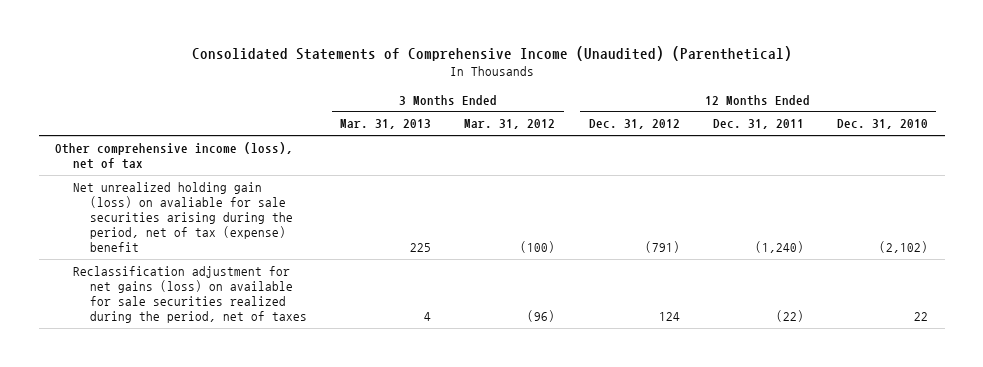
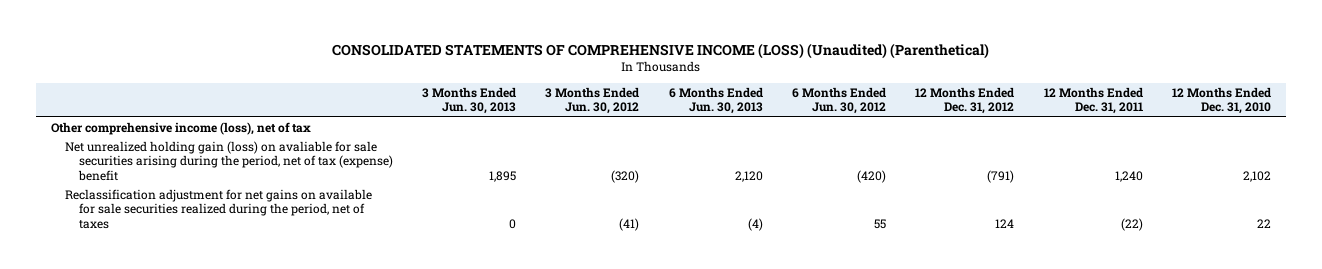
- Consolidated Statements of Comprehensive Income (Unaudited) (Parenthetical)
+ CONSOLIDATED STATEMENTS OF COMPREHENSIVE INCOME (LOSS) (Unaudited) (Parenthetical)
- | 3 Months Ended Mar. 31, 2013 | 3 Months Ended Mar. 31, 2012 | 12 Months Ended Dec. 31, 2012 | 12 Months Ended Dec. 31, 2011 | 12 Months Ended Dec. 31, 2010
+ | 3 Months Ended Jun. 30, 2013 | 3 Months Ended Jun. 30, 2012 | 6 Months Ended Jun. 30, 2013 | 6 Months Ended Jun. 30, 2012 | 12 Months Ended Dec. 31, 2012 | 12 Months Ended Dec. 31, 2011 | 12 Months Ended Dec. 31, 2010
- Net unrealized holding gain (loss) on avaliable for sale securities arising during the period, net of tax (expense) benefit | 225 | (100) | (791) | (1,240) | (2,102)
- Reclassification adjustment for net gains (loss) on available for sale securities realized during the period, net of taxes | 4 | (96) | 124 | (22) | 22
+ Net unrealized holding gain (loss) on avaliable for sale securities arising during the period, net of tax (expense) benefit | 1,895 | (320) | 2,120 | (420) | (791) | 1,240 | 2,102
+ Reclassification adjustment for net gains on available for sale securities realized during the period, net of taxes | 0 | (41) | (4) | 55 | 124 | (22) | 22

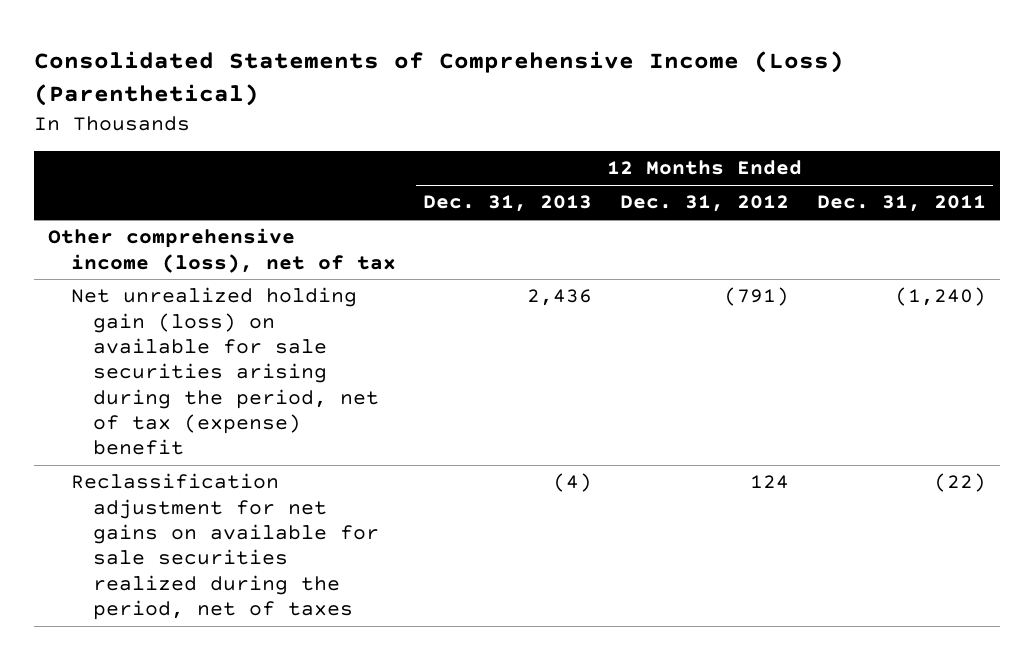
- CONSOLIDATED STATEMENTS OF COMPREHENSIVE INCOME (LOSS) (Unaudited) (Parenthetical)
+ Consolidated Statements of Comprehensive Income (Loss) (Parenthetical)
- | 3 Months Ended Jun. 30, 2013 | 3 Months Ended Jun. 30, 2012 | 6 Months Ended Jun. 30, 2013 | 6 Months Ended Jun. 30, 2012 | 12 Months Ended Dec. 31, 2012 | 12 Months Ended Dec. 31, 2011 | 12 Months Ended Dec. 31, 2010
+ | 12 Months Ended Dec. 31, 2013 | 12 Months Ended Dec. 31, 2012 | 12 Months Ended Dec. 31, 2011
- Net unrealized holding gain (loss) on avaliable for sale securities arising during the period, net of tax (expense) benefit | 1,895 | (320) | 2,120 | (420) | (791) | 1,240 | 2,102
+ Net unrealized holding gain (loss) on available for sale securities arising during the period, net of tax (expense) benefit | 2,436 | (791) | (1,240)

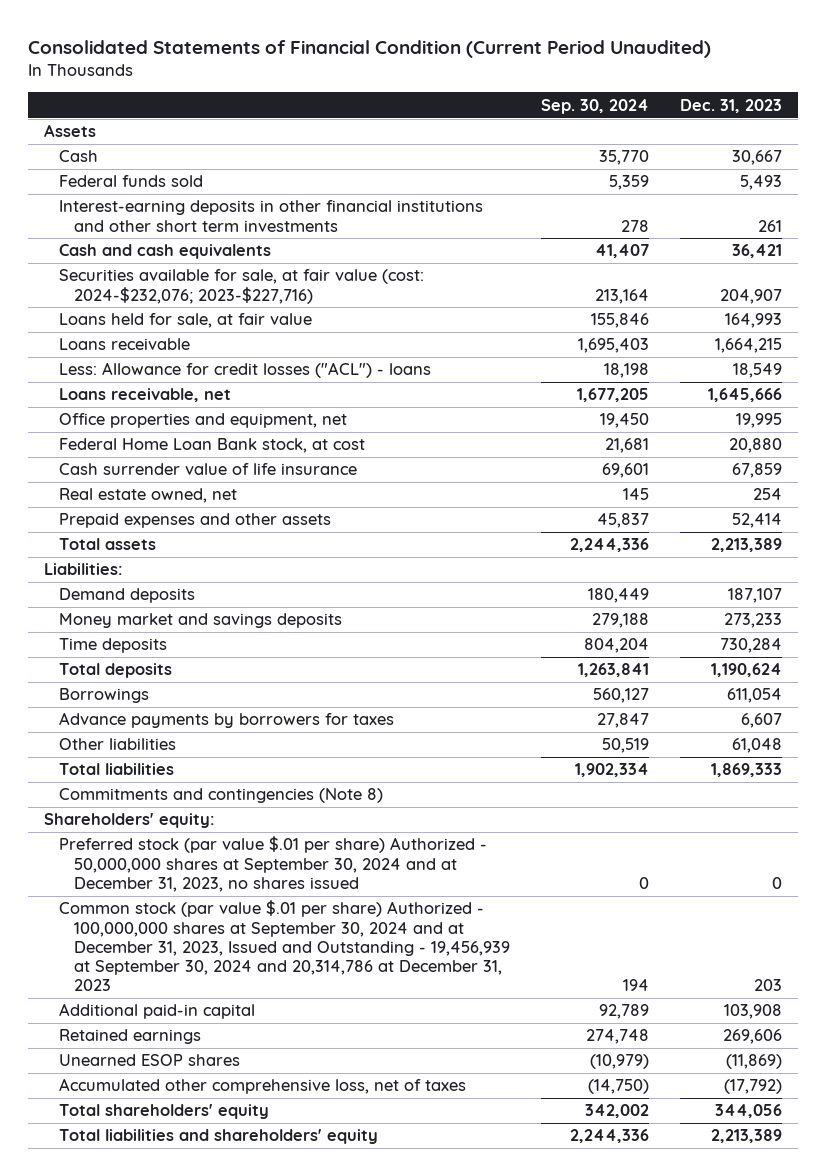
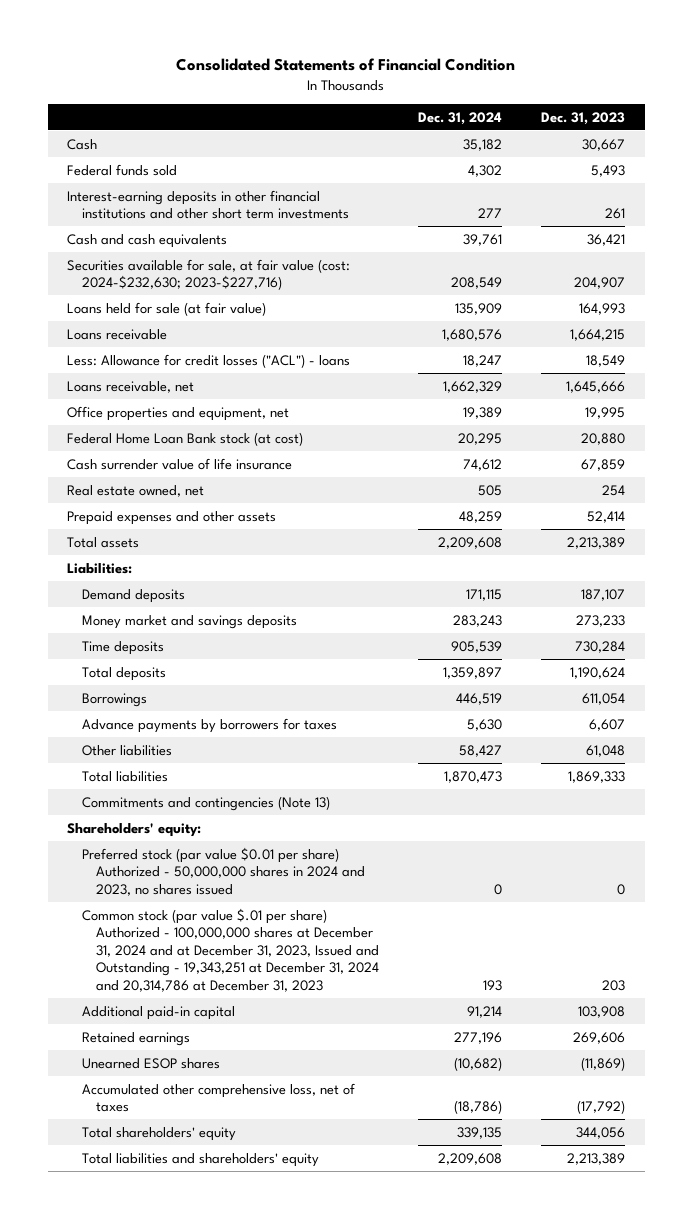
- Consolidated Statements of Financial Condition (Current Period Unaudited)
+ Consolidated Statements of Financial Condition
- | Sep. 30, 2024 | Dec. 31, 2023
+ | Dec. 31, 2024 | Dec. 31, 2023
- Assets
- Securities available for sale, at fair value (cost: 2024-$232,076; 2023-$227,716) | 213,164 | 204,907
- Loans held for sale, at fair value | 155,846 | 164,993
+ Securities available for sale, at fair value (cost: 2024-$232,630; 2023-$227,716) | 208,549 | 204,907
+ Loans held for sale (at fair value) | 135,909 | 164,993
- Federal Home Loan Bank stock, at cost | 21,681 | 20,880
+ Federal Home Loan Bank stock (at cost) | 20,295 | 20,880
- Commitments and contingencies (Note 8)
+ Commitments and contingencies (Note 13)
- Preferred stock (par value $.01 per share) Authorized - 50,000,000 shares at September 30, 2024 and at December 31, 2023, no shares issued | 0 | 0
- Common stock (par value $.01 per share) Authorized - 100,000,000 shares at September 30, 2024 and at December 31, 2023, Issued and Outstanding - 19,456,939 at September 30, 2024 and 20,314,786 at December 31, 2023 | 194 | 203
+ Preferred stock (par value $0.01 per share) Authorized - 50,000,000 shares in 2024 and 2023, no shares issued | 0 | 0
+ Common stock (par value $.01 per share) Authorized - 100,000,000 shares at December 31, 2024 and at December 31, 2023, Issued and Outstanding - 19,343,251 at December 31, 2024 and 20,314,786 at December 31, 2023 | 193 | 203

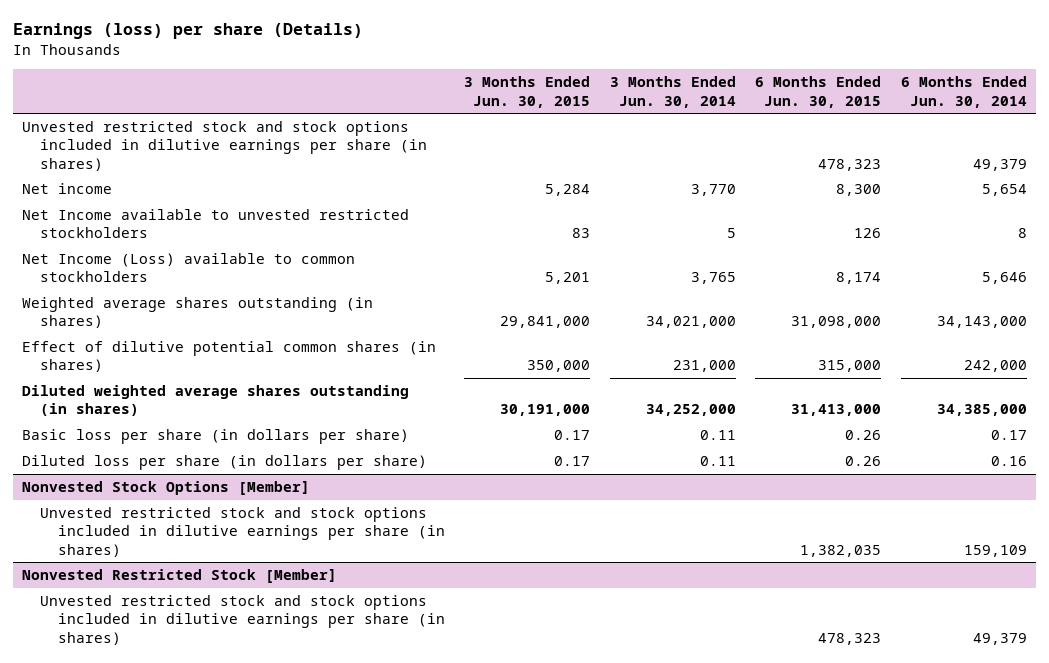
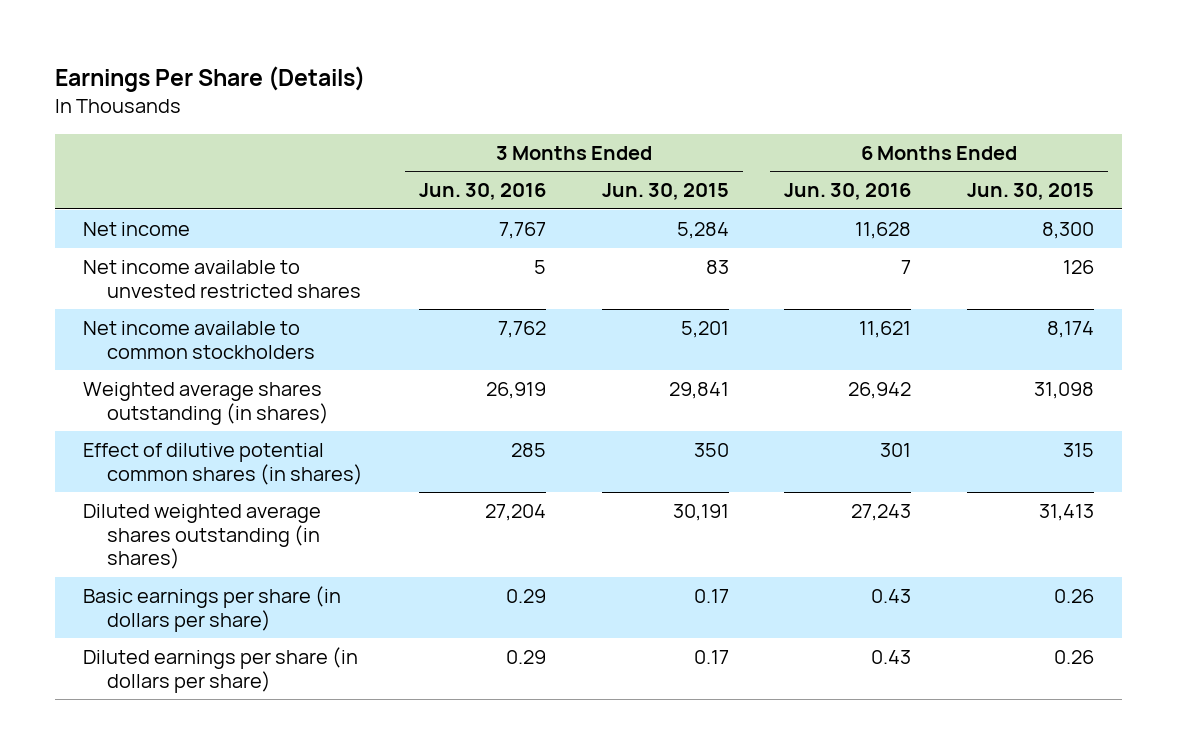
- Earnings (loss) per share (Details)
+ Earnings Per Share (Details)
- | 3 Months Ended Jun. 30, 2015 | 3 Months Ended Jun. 30, 2014 | 6 Months Ended Jun. 30, 2015 | 6 Months Ended Jun. 30, 2014
+ | 3 Months Ended Jun. 30, 2016 | 3 Months Ended Jun. 30, 2015 | 6 Months Ended Jun. 30, 2016 | 6 Months Ended Jun. 30, 2015
- Unvested restricted stock and stock options included in dilutive earnings per share (in shares) | | | 478,323 | 49,379
- Net Income available to unvested restricted stockholders | 83 | 5 | 126 | 8
- Net Income (Loss) available to common stockholders | 5,201 | 3,765 | 8,174 | 5,646
- Weighted average shares outstanding (in shares) | 29,841,000 | 34,021,000 | 31,098,000 | 34,143,000
- Effect of dilutive potential common shares (in shares) | 350,000 | 231,000 | 315,000 | 242,000
- Diluted weighted average shares outstanding (in shares) | 30,191,000 | 34,252,000 | 31,413,000 | 34,385,000
- Basic loss per share (in dollars per share) | 0.17 | 0.11 | 0.26 | 0.17
- Diluted loss per share (in dollars per share) | 0.17 | 0.11 | 0.26 | 0.16
- Nonvested Stock Options [Member]
- Unvested restricted stock and stock options included in dilutive earnings per share (in shares) | | | 1,382,035 | 159,109
- Nonvested Restricted Stock [Member]
- Unvested restricted stock and stock options included in dilutive earnings per share (in shares) | | | 478,323 | 49,379
+ Net income available to unvested restricted shares | 5 | 83 | 7 | 126
+ Net income available to common stockholders | 7,762 | 5,201 | 11,621 | 8,174
+ Weighted average shares outstanding (in shares) | 26,919 | 29,841 | 26,942 | 31,098
+ Effect of dilutive potential common shares (in shares) | 285 | 350 | 301 | 315
+ Diluted weighted average shares outstanding (in shares) | 27,204 | 30,191 | 27,243 | 31,413
+ Basic earnings per share (in dollars per share) | 0.29 | 0.17 | 0.43 | 0.26
+ Diluted earnings per share (in dollars per share) | 0.29 | 0.17 | 0.43 | 0.26

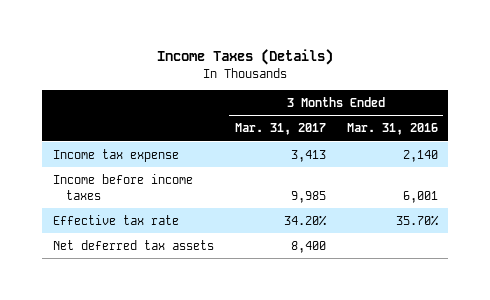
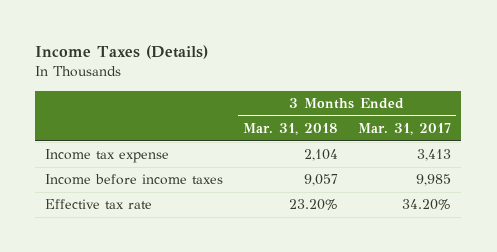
- | 3 Months Ended Mar. 31, 2017 | 3 Months Ended Mar. 31, 2016
+ | 3 Months Ended Mar. 31, 2018 | 3 Months Ended Mar. 31, 2017
- Net deferred tax assets | 8,400 |

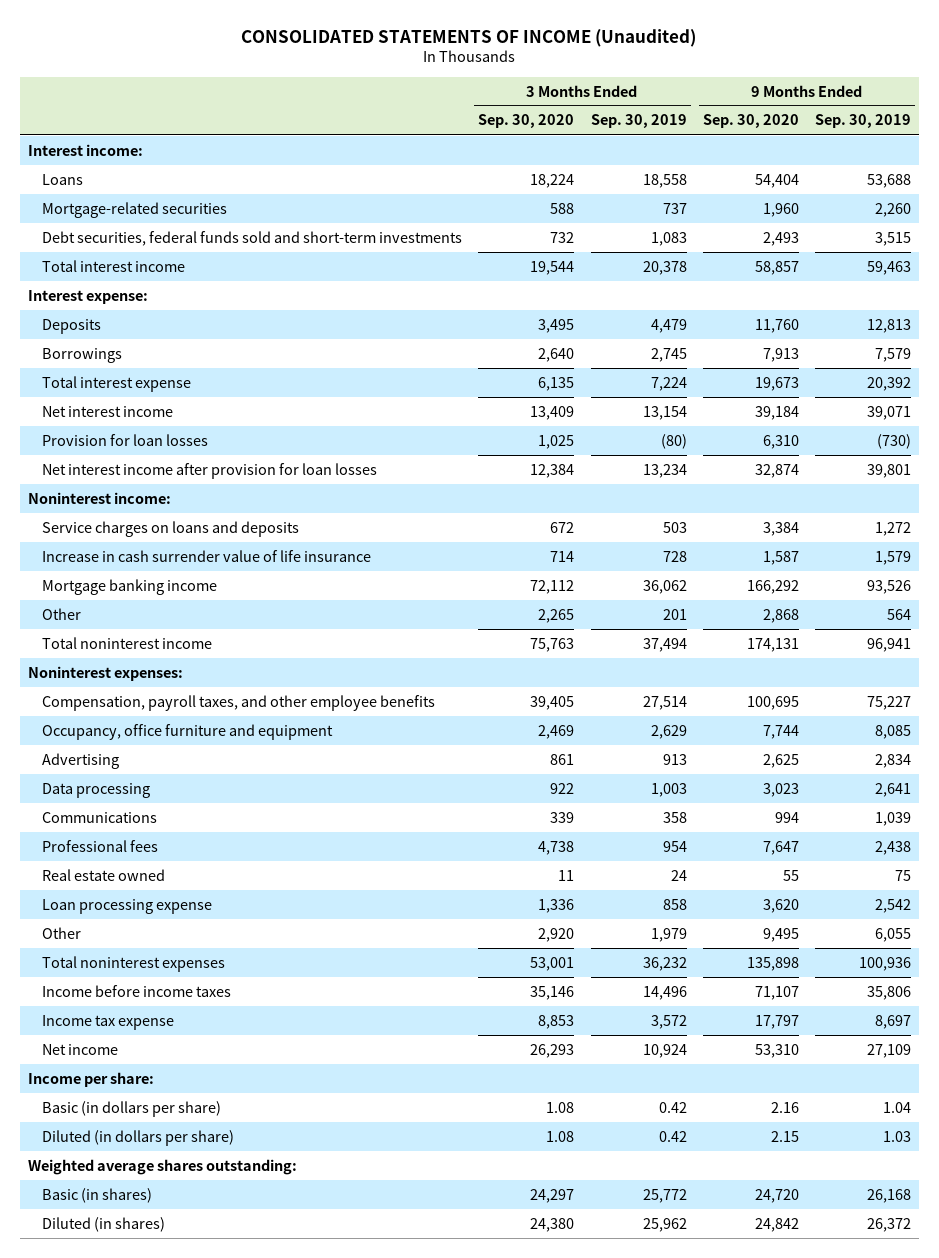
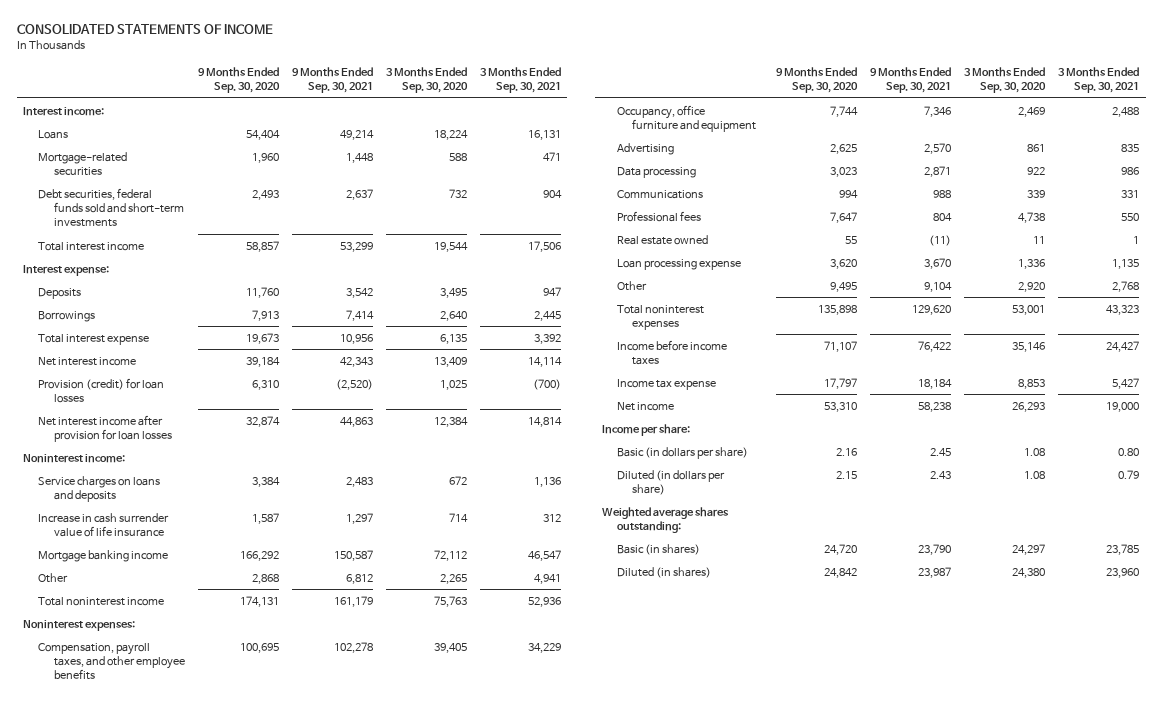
- CONSOLIDATED STATEMENTS OF INCOME (Unaudited)
+ CONSOLIDATED STATEMENTS OF INCOME
- | 3 Months Ended Sep. 30, 2020 | 3 Months Ended Sep. 30, 2019 | 9 Months Ended Sep. 30, 2020 | 9 Months Ended Sep. 30, 2019
+ | 9 Months Ended Sep. 30, 2020 | 9 Months Ended Sep. 30, 2021 | 3 Months Ended Sep. 30, 2020 | 3 Months Ended Sep. 30, 2021
- Provision for loan losses | 1,025 | (80) | 6,310 | (730)
+ Provision (credit) for loan losses | 6,310 | (2,520) | 1,025 | (700)

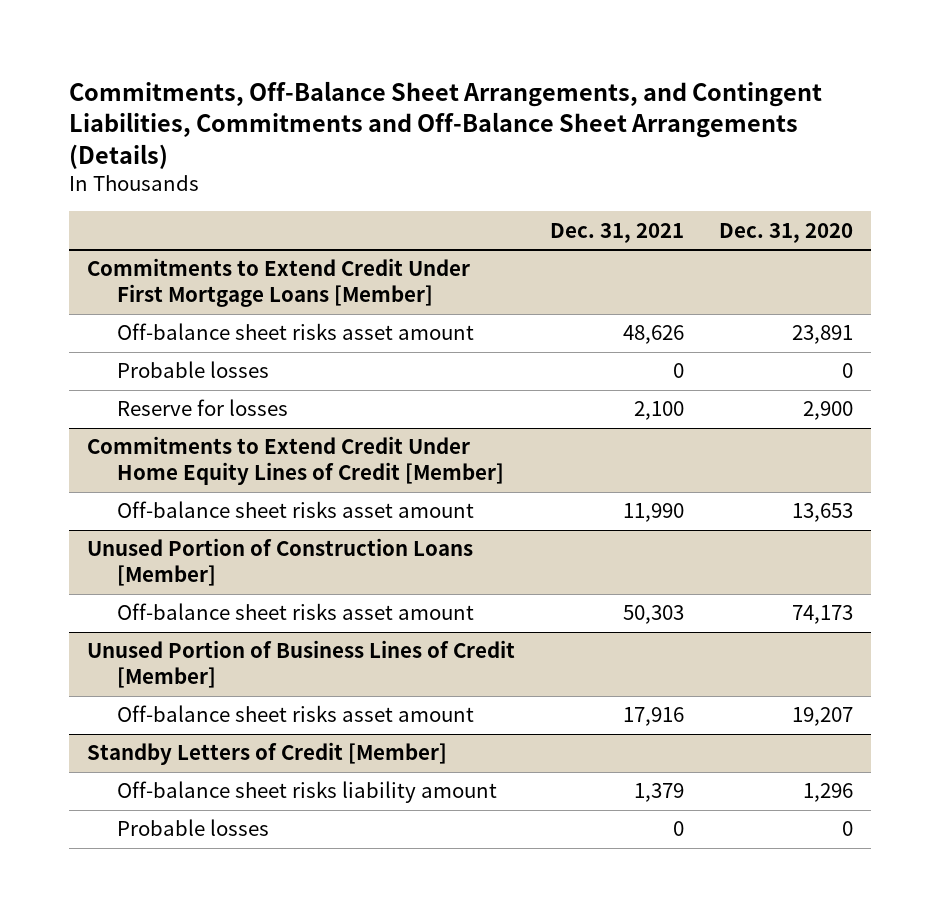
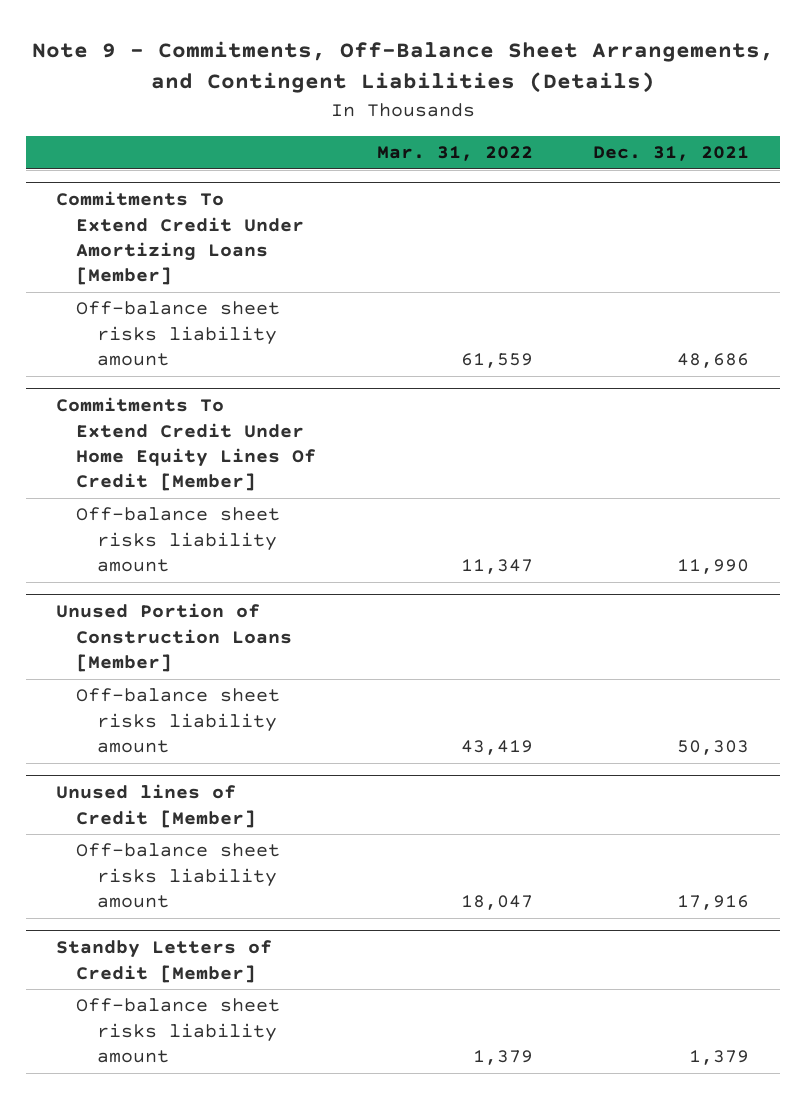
- Commitments, Off-Balance Sheet Arrangements, and Contingent Liabilities, Commitments and Off-Balance Sheet Arrangements (Details)
+ Note 9 - Commitments, Off-Balance Sheet Arrangements, and Contingent Liabilities (Details)
- | Dec. 31, 2021 | Dec. 31, 2020
+ | Mar. 31, 2022 | Dec. 31, 2021
- Commitments to Extend Credit Under First Mortgage Loans [Member]
- Off-balance sheet risks asset amount | 48,626 | 23,891
- Probable losses | 0 | 0
- Reserve for losses | 2,100 | 2,900
- Commitments to Extend Credit Under Home Equity Lines of Credit [Member]
- Off-balance sheet risks asset amount | 11,990 | 13,653
+ Commitments To Extend Credit Under Amortizing Loans [Member]
+ Off-balance sheet risks liability amount | 61,559 | 48,686
+ Commitments To Extend Credit Under Home Equity Lines Of Credit [Member]
+ Off-balance sheet risks liability amount | 11,347 | 11,990
@ Unused Portion of Construction Loans [Member]
- Off-balance sheet risks asset amount | 50,303 | 74,173
- Unused Portion of Business Lines of Credit [Member]
- Off-balance sheet risks asset amount | 17,916 | 19,207
@ Unused Portion of Construction Loans [Member]
+ Off-balance sheet risks liability amount | 43,419 | 50,303
+ Unused lines of Credit [Member]
+ Off-balance sheet risks liability amount | 18,047 | 17,916
@ Standby Letters of Credit [Member]
- Probable losses | 0 | 0

